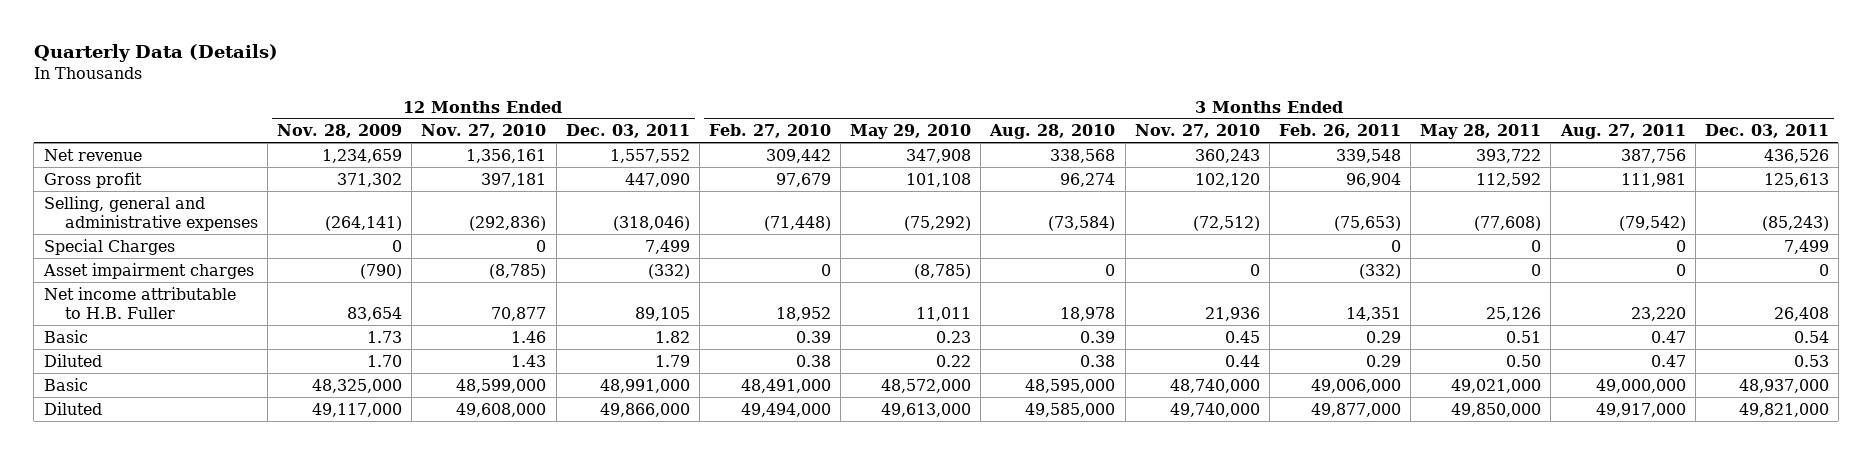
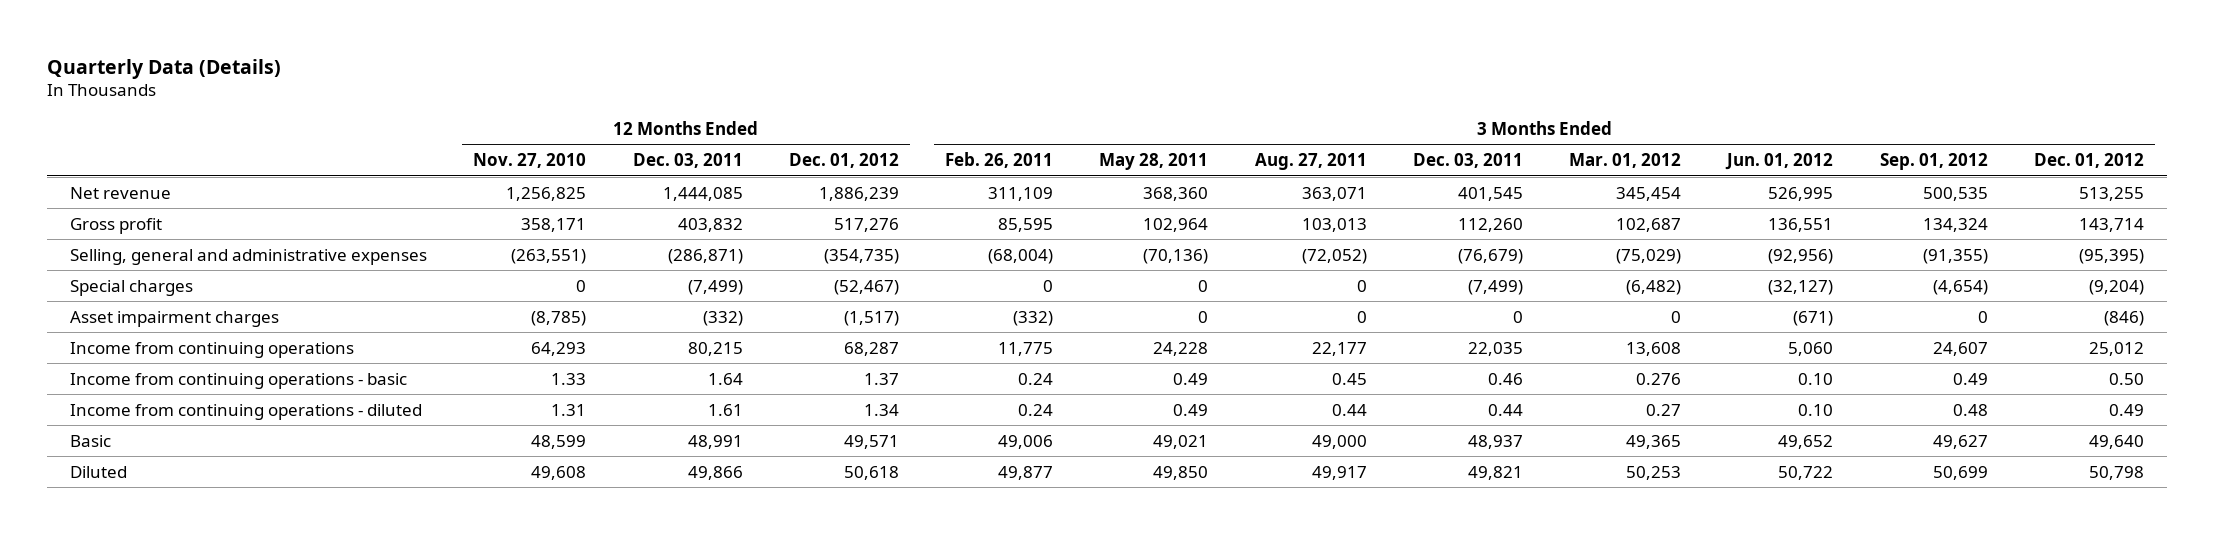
- | 12 Months Ended Nov. 28, 2009 | 12 Months Ended Nov. 27, 2010 | 12 Months Ended Dec. 03, 2011 | 3 Months Ended Feb. 27, 2010 | 3 Months Ended May 29, 2010 | 3 Months Ended Aug. 28, 2010 | 3 Months Ended Nov. 27, 2010 | 3 Months Ended Feb. 26, 2011 | 3 Months Ended May 28, 2011 | 3 Months Ended Aug. 27, 2011 | 3 Months Ended Dec. 03, 2011
+ | 12 Months Ended Nov. 27, 2010 | 12 Months Ended Dec. 03, 2011 | 12 Months Ended Dec. 01, 2012 | 3 Months Ended Feb. 26, 2011 | 3 Months Ended May 28, 2011 | 3 Months Ended Aug. 27, 2011 | 3 Months Ended Dec. 03, 2011 | 3 Months Ended Mar. 01, 2012 | 3 Months Ended Jun. 01, 2012 | 3 Months Ended Sep. 01, 2012 | 3 Months Ended Dec. 01, 2012
- Net revenue | 1,234,659 | 1,356,161 | 1,557,552 | 309,442 | 347,908 | 338,568 | 360,243 | 339,548 | 393,722 | 387,756 | 436,526
- Gross profit | 371,302 | 397,181 | 447,090 | 97,679 | 101,108 | 96,274 | 102,120 | 96,904 | 112,592 | 111,981 | 125,613
- Selling, general and administrative expenses | (264,141) | (292,836) | (318,046) | (71,448) | (75,292) | (73,584) | (72,512) | (75,653) | (77,608) | (79,542) | (85,243)
- Special Charges | 0 | 0 | 7,499 | | | | | 0 | 0 | 0 | 7,499
+ Net revenue | 1,256,825 | 1,444,085 | 1,886,239 | 311,109 | 368,360 | 363,071 | 401,545 | 345,454 | 526,995 | 500,535 | 513,255
+ Gross profit | 358,171 | 403,832 | 517,276 | 85,595 | 102,964 | 103,013 | 112,260 | 102,687 | 136,551 | 134,324 | 143,714
+ Selling, general and administrative expenses | (263,551) | (286,871) | (354,735) | (68,004) | (70,136) | (72,052) | (76,679) | (75,029) | (92,956) | (91,355) | (95,395)
+ Special charges | 0 | (7,499) | (52,467) | 0 | 0 | 0 | (7,499) | (6,482) | (32,127) | (4,654) | (9,204)
- Net income attributable to H.B. Fuller | 83,654 | 70,877 | 89,105 | 18,952 | 11,011 | 18,978 | 21,936 | 14,351 | 25,126 | 23,220 | 26,408
- Basic | 1.73 | 1.46 | 1.82 | 0.39 | 0.23 | 0.39 | 0.45 | 0.29 | 0.51 | 0.47 | 0.54
- Diluted | 1.70 | 1.43 | 1.79 | 0.38 | 0.22 | 0.38 | 0.44 | 0.29 | 0.50 | 0.47 | 0.53
- Basic | 48,325,000 | 48,599,000 | 48,991,000 | 48,491,000 | 48,572,000 | 48,595,000 | 48,740,000 | 49,006,000 | 49,021,000 | 49,000,000 | 48,937,000
- Diluted | 49,117,000 | 49,608,000 | 49,866,000 | 49,494,000 | 49,613,000 | 49,585,000 | 49,740,000 | 49,877,000 | 49,850,000 | 49,917,000 | 49,821,000
+ Income from continuing operations | 64,293 | 80,215 | 68,287 | 11,775 | 24,228 | 22,177 | 22,035 | 13,608 | 5,060 | 24,607 | 25,012
+ Income from continuing operations - basic | 1.33 | 1.64 | 1.37 | 0.24 | 0.49 | 0.45 | 0.46 | 0.276 | 0.10 | 0.49 | 0.50
+ Income from continuing operations - diluted | 1.31 | 1.61 | 1.34 | 0.24 | 0.49 | 0.44 | 0.44 | 0.27 | 0.10 | 0.48 | 0.49
+ Basic | 48,599 | 48,991 | 49,571 | 49,006 | 49,021 | 49,000 | 48,937 | 49,365 | 49,652 | 49,627 | 49,640
+ Diluted | 49,608 | 49,866 | 50,618 | 49,877 | 49,850 | 49,917 | 49,821 | 50,253 | 50,722 | 50,699 | 50,798

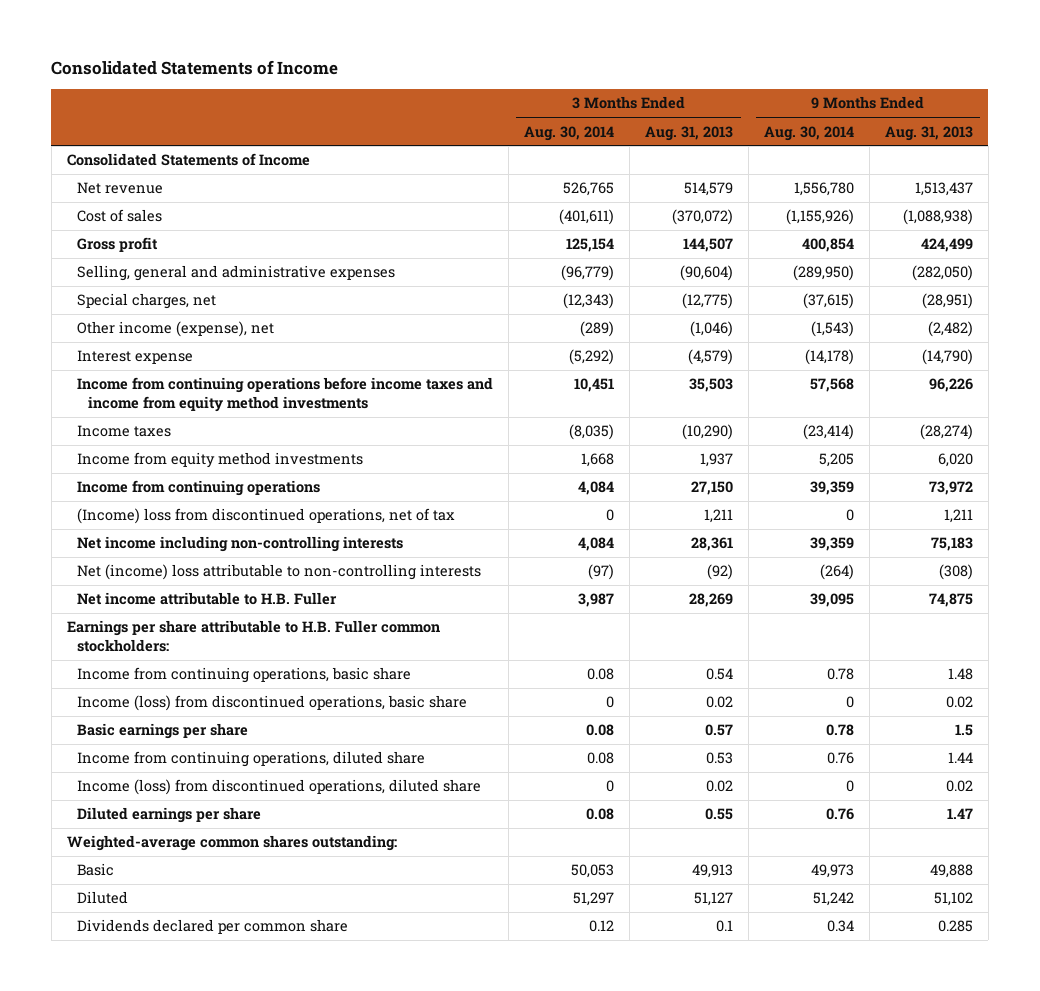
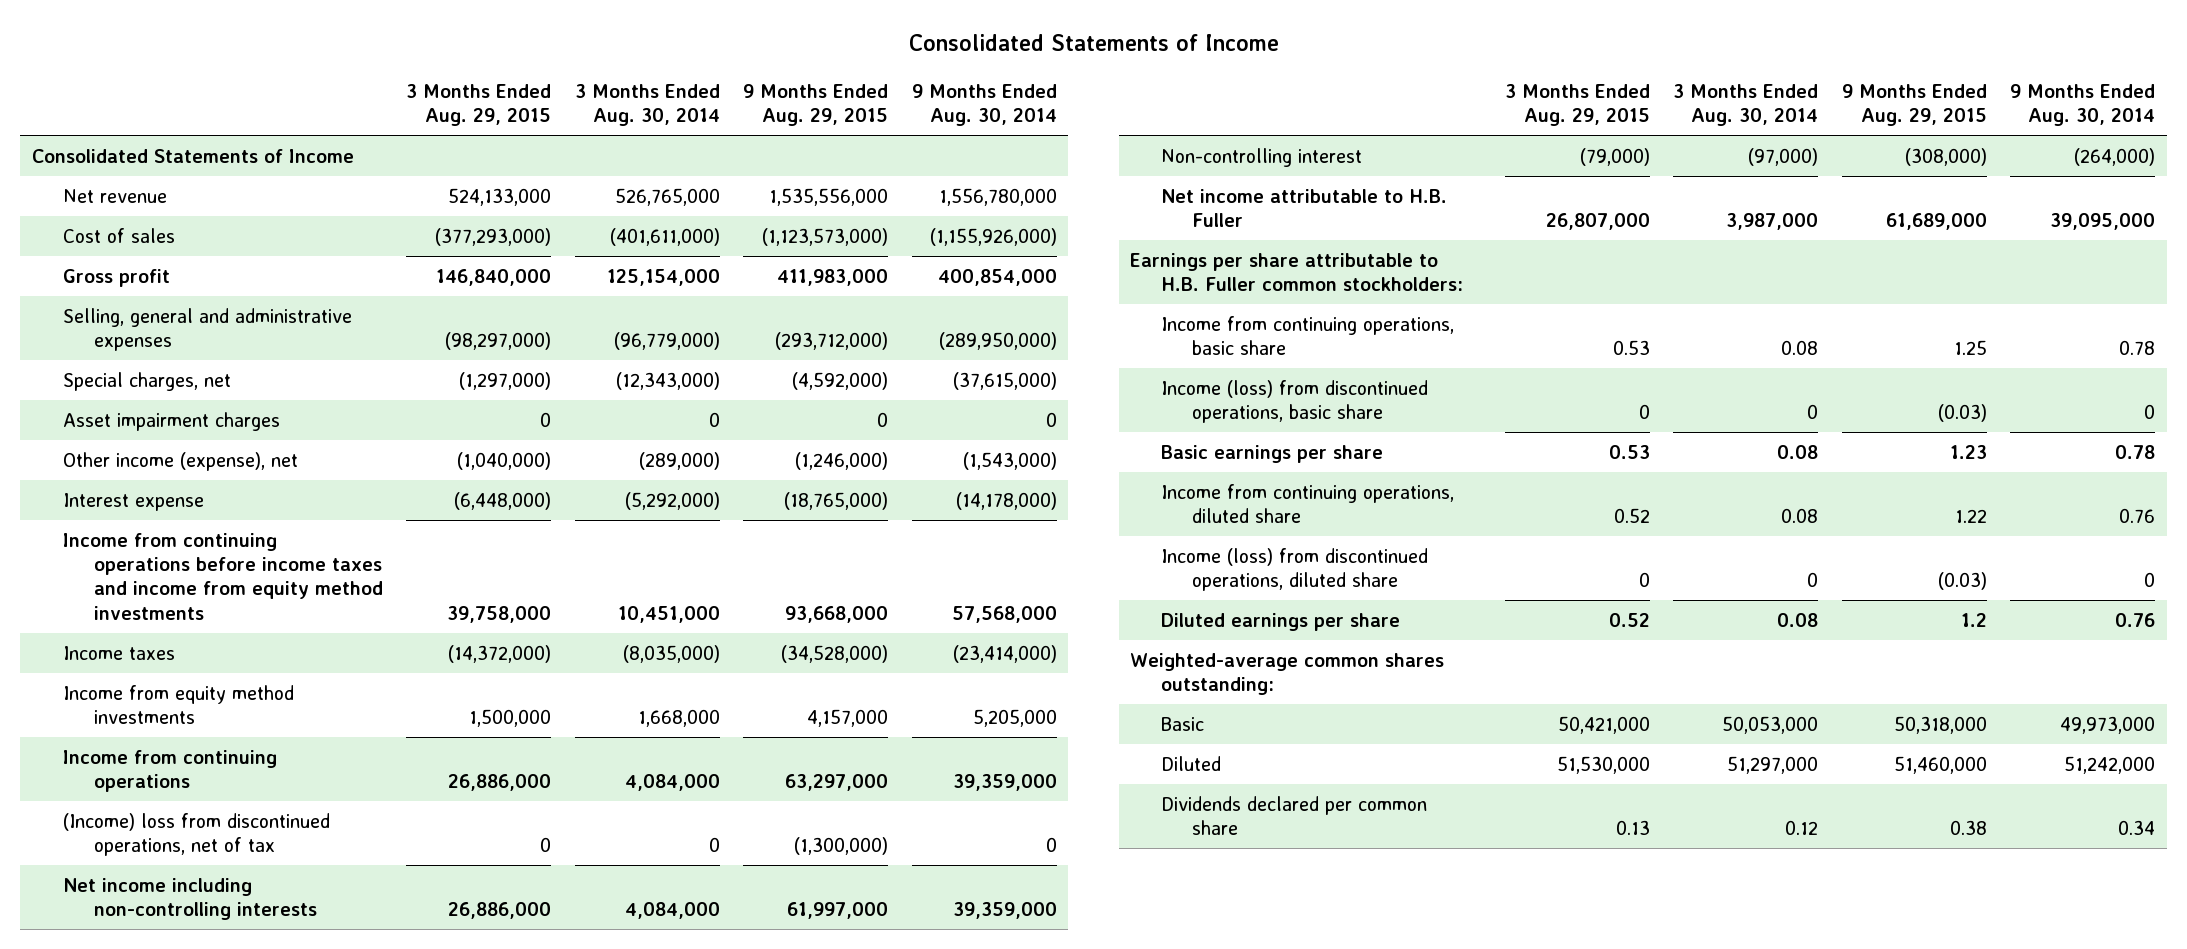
- | 3 Months Ended Aug. 30, 2014 | 3 Months Ended Aug. 31, 2013 | 9 Months Ended Aug. 30, 2014 | 9 Months Ended Aug. 31, 2013
+ | 3 Months Ended Aug. 29, 2015 | 3 Months Ended Aug. 30, 2014 | 9 Months Ended Aug. 29, 2015 | 9 Months Ended Aug. 30, 2014
- Net revenue | 526,765 | 514,579 | 1,556,780 | 1,513,437
- Cost of sales | (401,611) | (370,072) | (1,155,926) | (1,088,938)
- Gross profit | 125,154 | 144,507 | 400,854 | 424,499
- Selling, general and administrative expenses | (96,779) | (90,604) | (289,950) | (282,050)
- Special charges, net | (12,343) | (12,775) | (37,615) | (28,951)
- Other income (expense), net | (289) | (1,046) | (1,543) | (2,482)
- Interest expense | (5,292) | (4,579) | (14,178) | (14,790)
- Income from continuing operations before income taxes and income from equity method investments | 10,451 | 35,503 | 57,568 | 96,226
- Income taxes | (8,035) | (10,290) | (23,414) | (28,274)
- Income from equity method investments | 1,668 | 1,937 | 5,205 | 6,020
- Income from continuing operations | 4,084 | 27,150 | 39,359 | 73,972
+ Net revenue | 524,133,000 | 526,765,000 | 1,535,556,000 | 1,556,780,000
+ Cost of sales | (377,293,000) | (401,611,000) | (1,123,573,000) | (1,155,926,000)
+ Gross profit | 146,840,000 | 125,154,000 | 411,983,000 | 400,854,000
+ Selling, general and administrative expenses | (98,297,000) | (96,779,000) | (293,712,000) | (289,950,000)
+ Special charges, net | (1,297,000) | (12,343,000) | (4,592,000) | (37,615,000)
+ Asset impairment charges | 0 | 0 | 0 | 0
+ Other income (expense), net | (1,040,000) | (289,000) | (1,246,000) | (1,543,000)
+ Interest expense | (6,448,000) | (5,292,000) | (18,765,000) | (14,178,000)
+ Income from continuing operations before income taxes and income from equity method investments | 39,758,000 | 10,451,000 | 93,668,000 | 57,568,000
+ Income taxes | (14,372,000) | (8,035,000) | (34,528,000) | (23,414,000)
+ Income from equity method investments | 1,500,000 | 1,668,000 | 4,157,000 | 5,205,000
+ Income from continuing operations | 26,886,000 | 4,084,000 | 63,297,000 | 39,359,000
- Net income including non-controlling interests | 4,084 | 28,361 | 39,359 | 75,183
- Net (income) loss attributable to non-controlling interests | (97) | (92) | (264) | (308)
- Net income attributable to H.B. Fuller | 3,987 | 28,269 | 39,095 | 74,875
+ Net income including non-controlling interests | 26,886,000 | 4,084,000 | 61,997,000 | 39,359,000
+ Non-controlling interest | (79,000) | (97,000) | (308,000) | (264,000)
+ Net income attributable to H.B. Fuller | 26,807,000 | 3,987,000 | 61,689,000 | 39,095,000
- Basic | 50,053 | 49,913 | 49,973 | 49,888
- Diluted | 51,297 | 51,127 | 51,242 | 51,102
+ Basic | 50,421,000 | 50,053,000 | 50,318,000 | 49,973,000
+ Diluted | 51,530,000 | 51,297,000 | 51,460,000 | 51,242,000

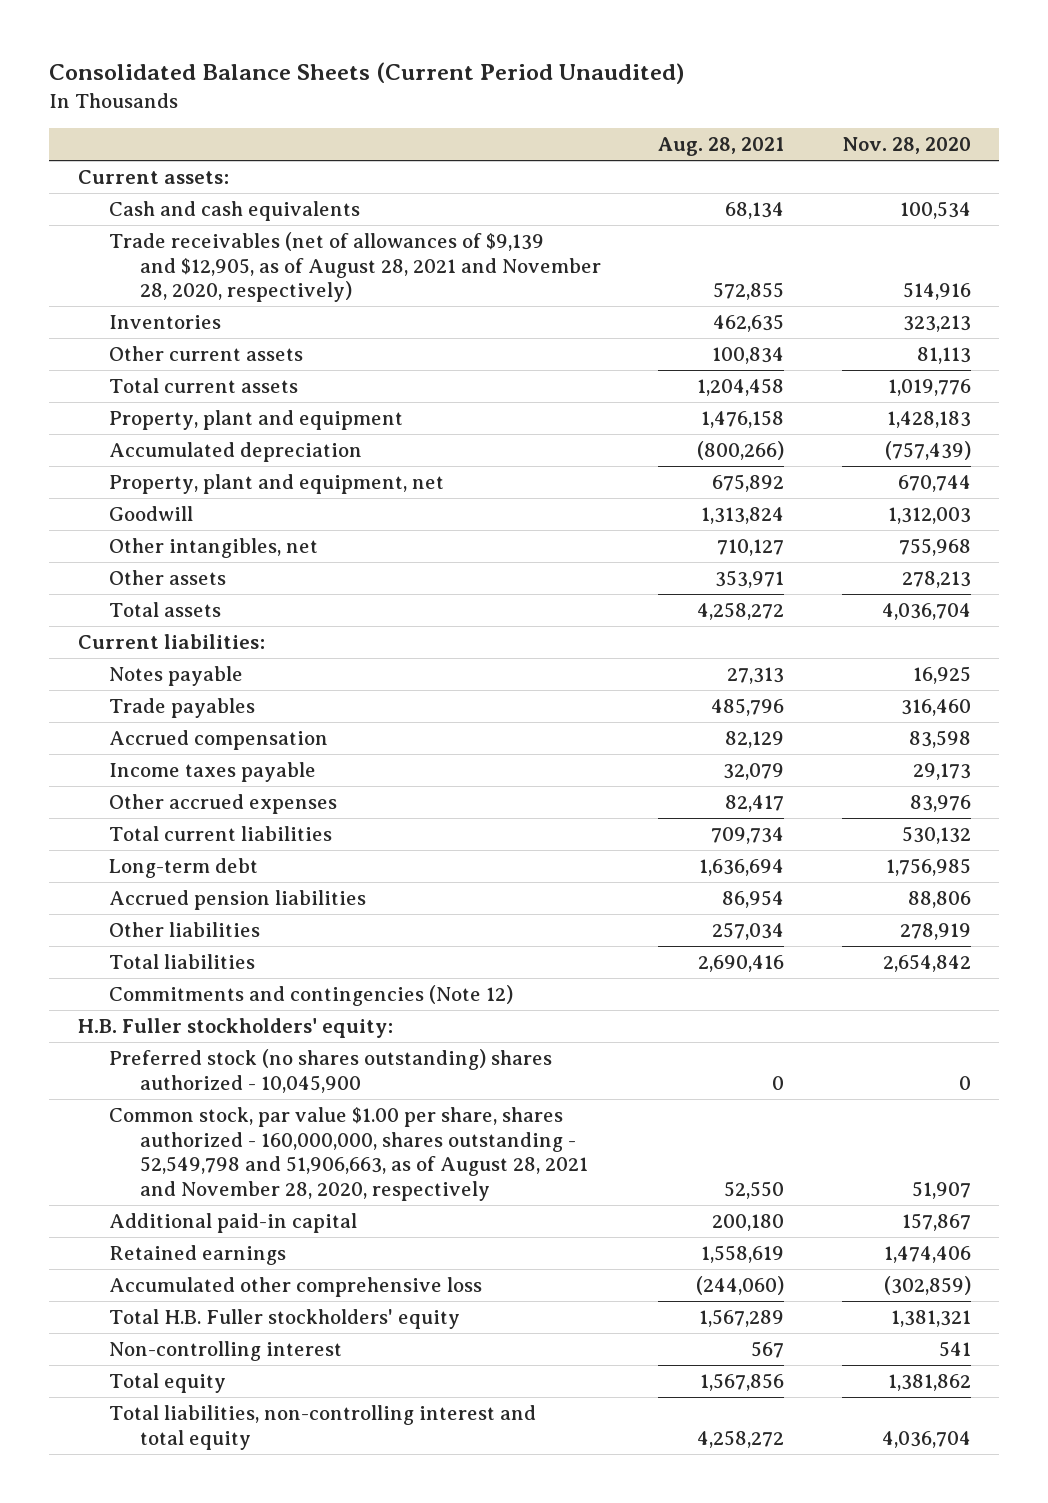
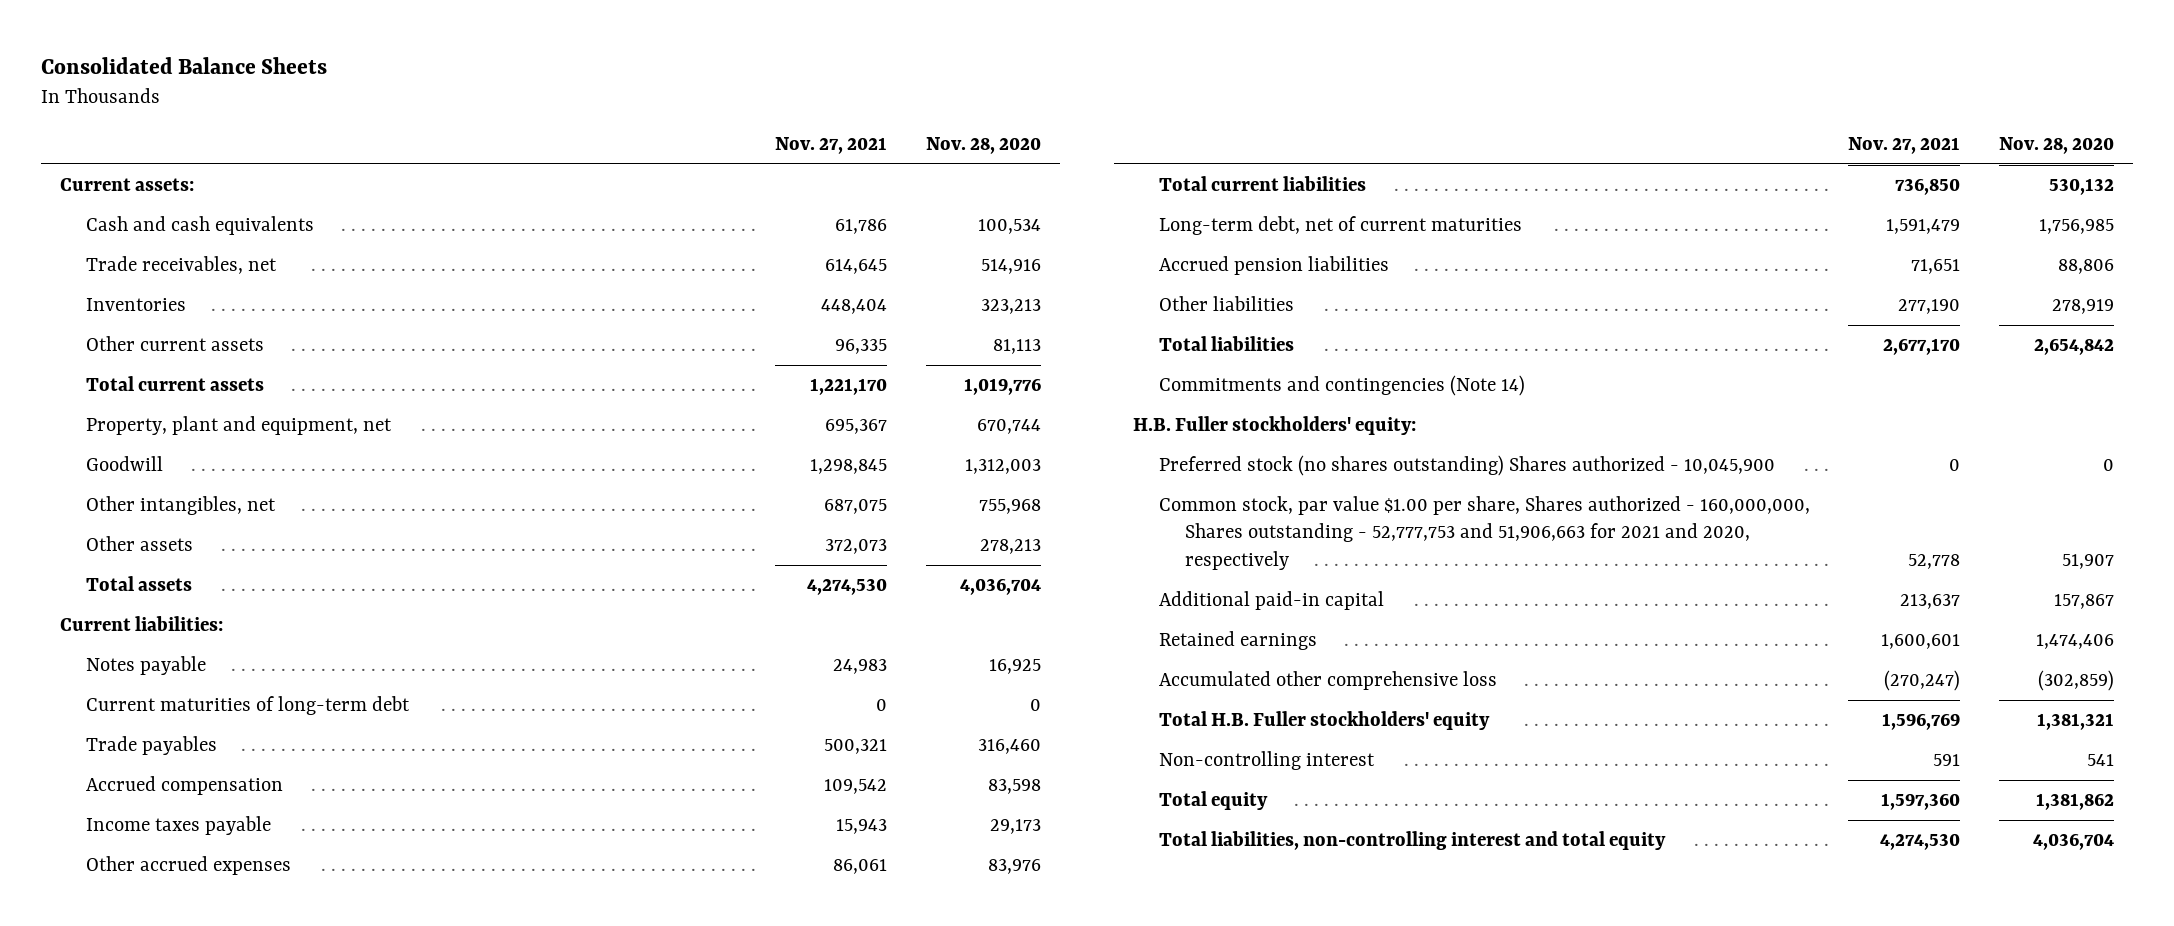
- Consolidated Balance Sheets (Current Period Unaudited)
+ Consolidated Balance Sheets
- | Aug. 28, 2021 | Nov. 28, 2020
+ | Nov. 27, 2021 | Nov. 28, 2020
- Trade receivables (net of allowances of $9,139 and $12,905, as of August 28, 2021 and November 28, 2020, respectively) | 572,855 | 514,916
+ Trade receivables, net | 614,645 | 514,916
- Property, plant and equipment | 1,476,158 | 1,428,183
- Accumulated depreciation | (800,266) | (757,439)
+ Current maturities of long-term debt | 0 | 0
- Long-term debt | 1,636,694 | 1,756,985
+ Long-term debt, net of current maturities | 1,591,479 | 1,756,985
- Commitments and contingencies (Note 12)
+ Commitments and contingencies (Note 14)
- Preferred stock (no shares outstanding) shares authorized - 10,045,900 | 0 | 0
- Common stock, par value $1.00 per share, shares authorized - 160,000,000, shares outstanding - 52,549,798 and 51,906,663, as of August 28, 2021 and November 28, 2020, respectively | 52,550 | 51,907
+ Preferred stock (no shares outstanding) Shares authorized - 10,045,900 | 0 | 0
+ Common stock, par value $1.00 per share, Shares authorized - 160,000,000, Shares outstanding - 52,777,753 and 51,906,663 for 2021 and 2020, respectively | 52,778 | 51,907

